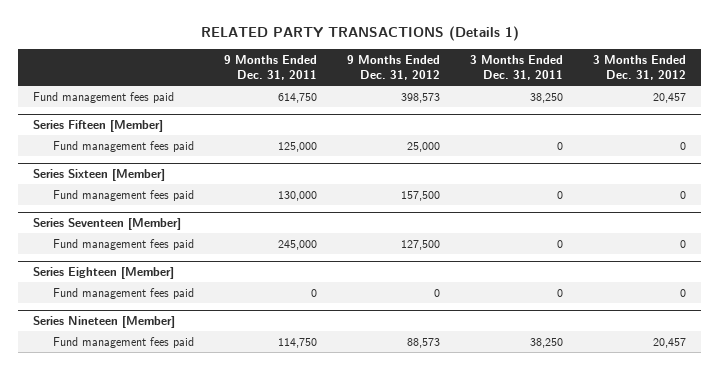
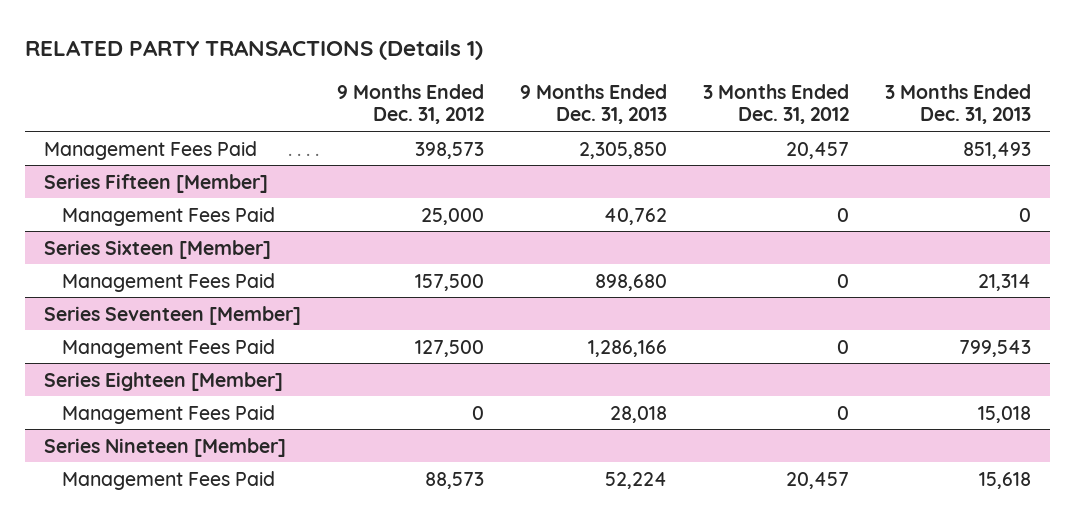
- | 9 Months Ended Dec. 31, 2011 | 9 Months Ended Dec. 31, 2012 | 3 Months Ended Dec. 31, 2011 | 3 Months Ended Dec. 31, 2012
+ | 9 Months Ended Dec. 31, 2012 | 9 Months Ended Dec. 31, 2013 | 3 Months Ended Dec. 31, 2012 | 3 Months Ended Dec. 31, 2013
- Fund management fees paid | 614,750 | 398,573 | 38,250 | 20,457
+ Management Fees Paid | 398,573 | 2,305,850 | 20,457 | 851,493
@ Series Fifteen [Member]
- Fund management fees paid | 125,000 | 25,000 | 0 | 0
+ Management Fees Paid | 25,000 | 40,762 | 0 | 0
@ Series Sixteen [Member]
- Fund management fees paid | 130,000 | 157,500 | 0 | 0
+ Management Fees Paid | 157,500 | 898,680 | 0 | 21,314
@ Series Seventeen [Member]
- Fund management fees paid | 245,000 | 127,500 | 0 | 0
+ Management Fees Paid | 127,500 | 1,286,166 | 0 | 799,543
@ Series Eighteen [Member]
- Fund management fees paid | 0 | 0 | 0 | 0
+ Management Fees Paid | 0 | 28,018 | 0 | 15,018
@ Series Nineteen [Member]
- Fund management fees paid | 114,750 | 88,573 | 38,250 | 20,457
+ Management Fees Paid | 88,573 | 52,224 | 20,457 | 15,618

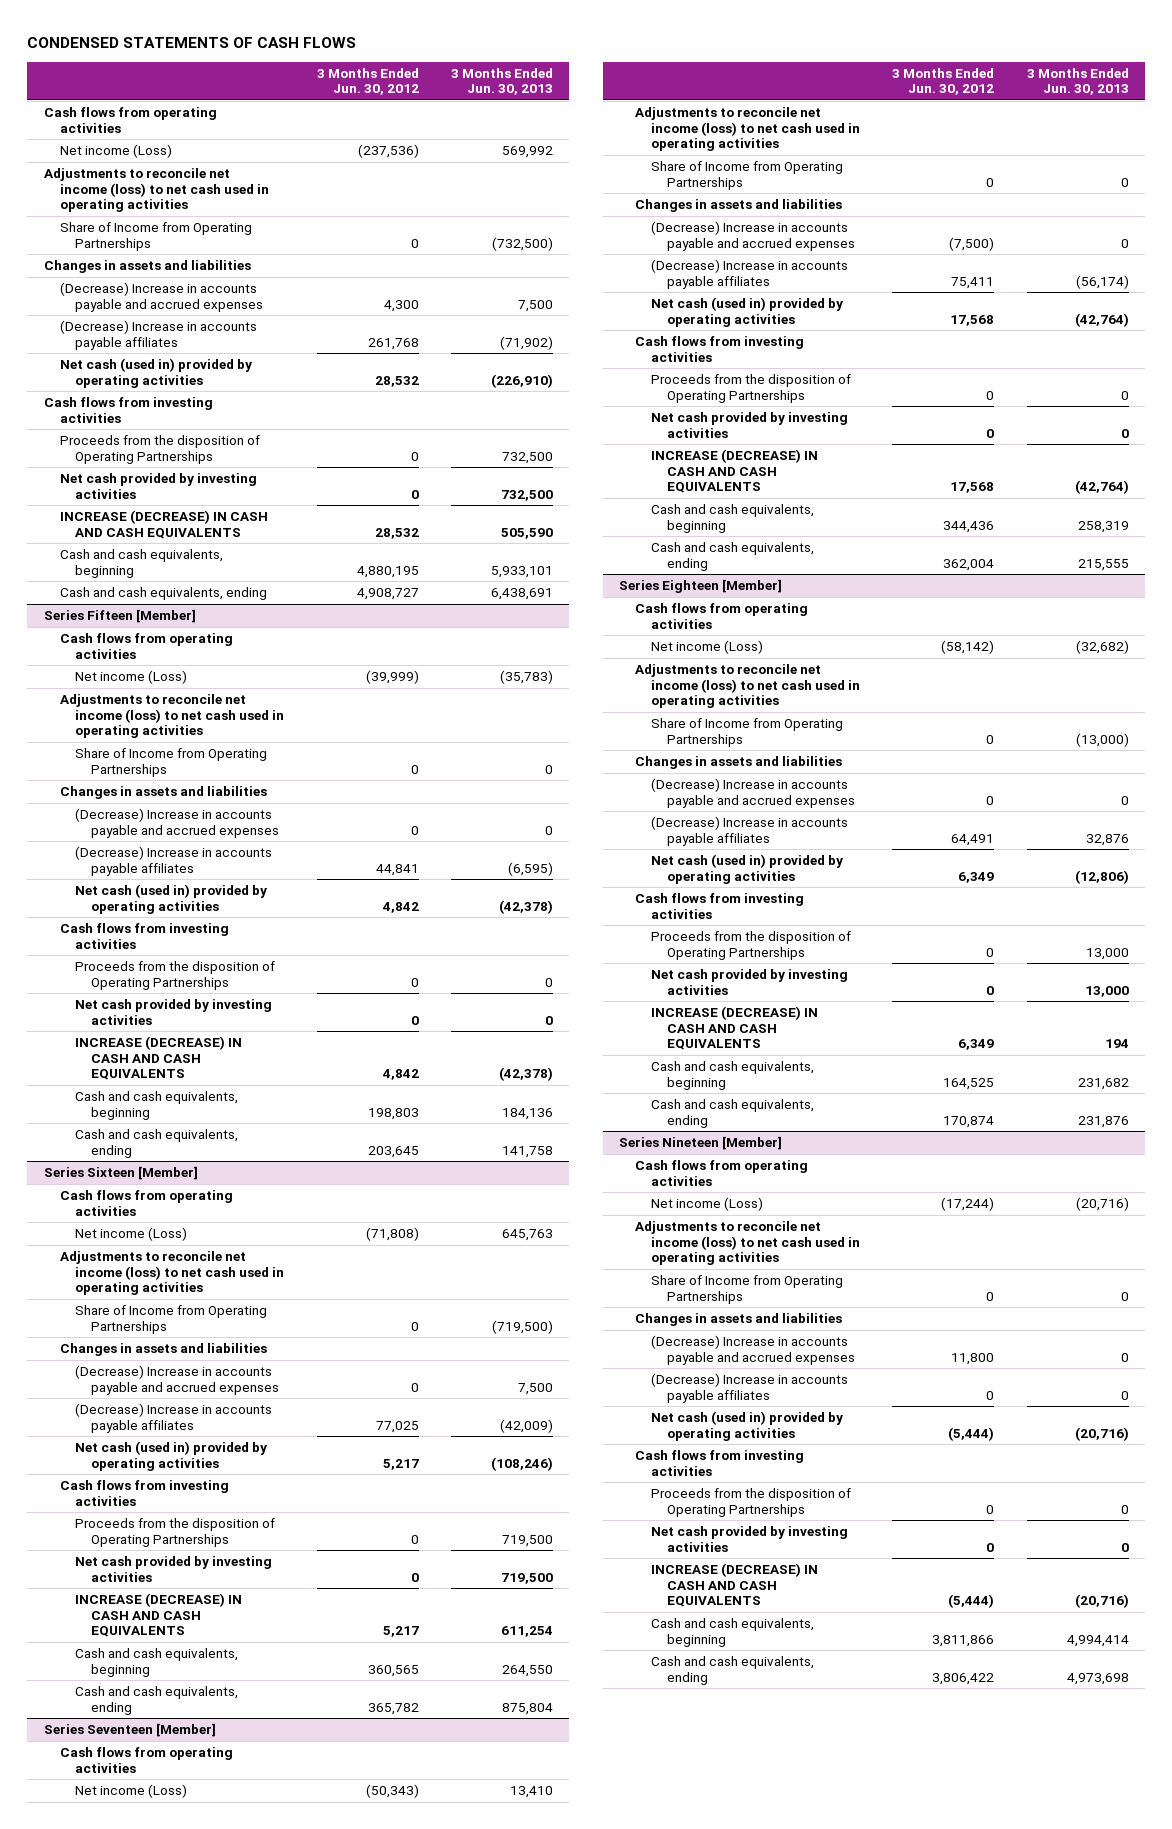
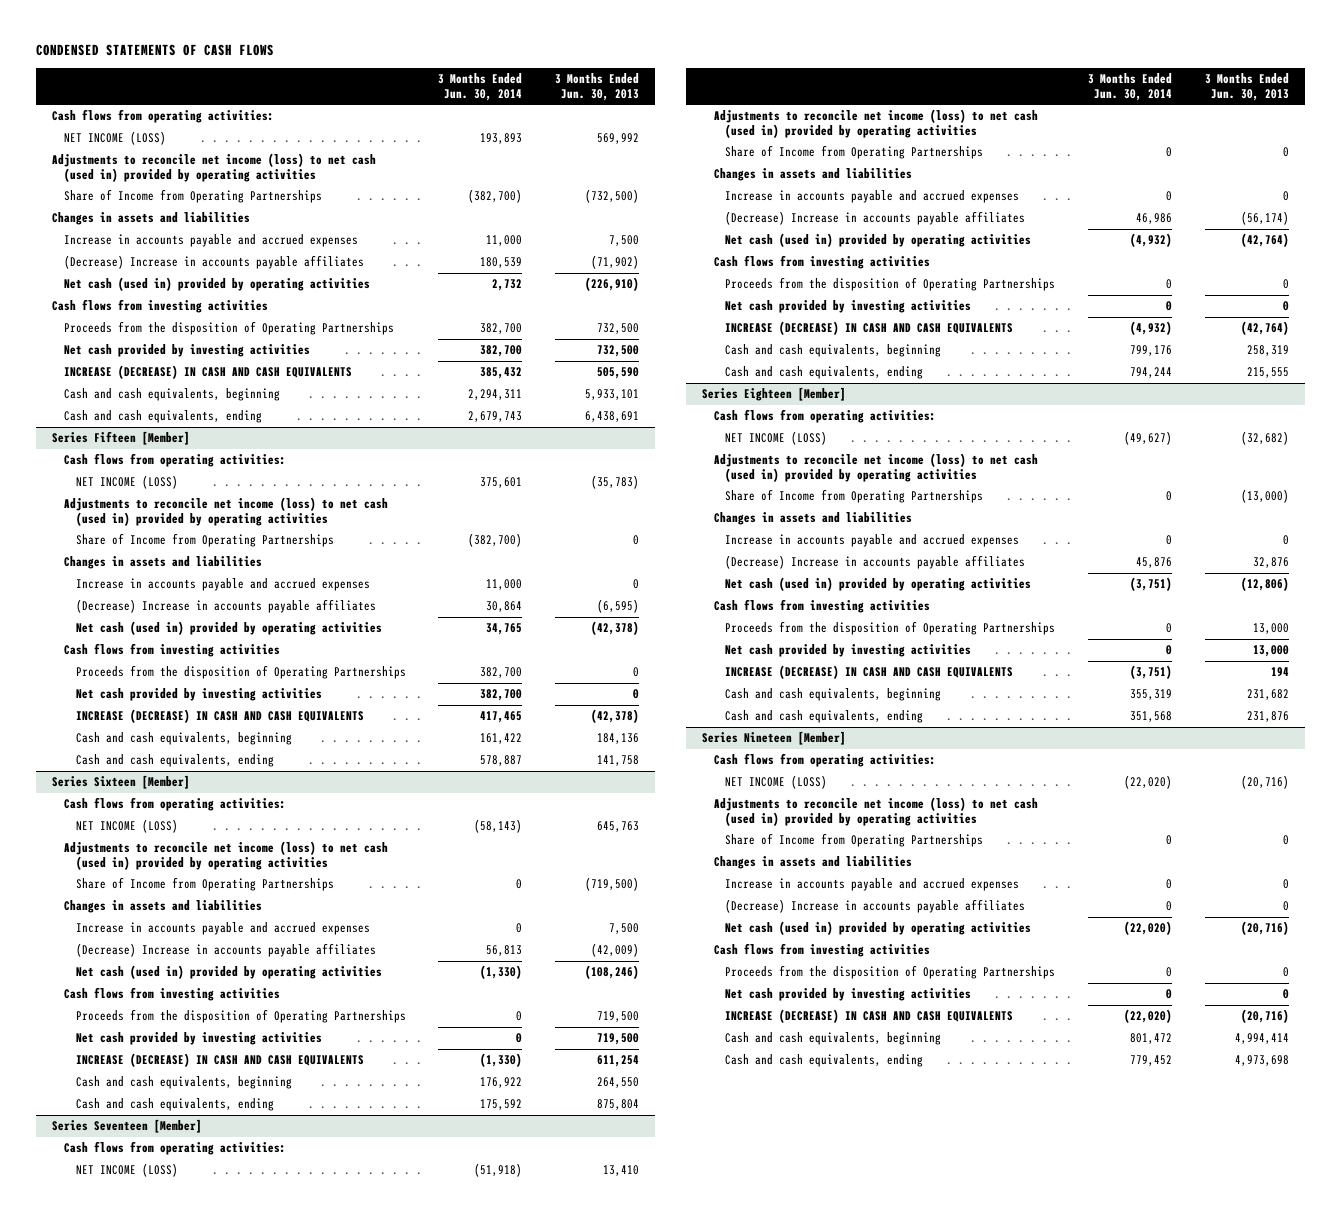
- | 3 Months Ended Jun. 30, 2012 | 3 Months Ended Jun. 30, 2013
+ | 3 Months Ended Jun. 30, 2014 | 3 Months Ended Jun. 30, 2013
- Cash flows from operating activities
- Net income (Loss) | (237,536) | 569,992
- Adjustments to reconcile net income (loss) to net cash used in operating activities
+ Cash flows from operating activities:
+ NET INCOME (LOSS) | 193,893 | 569,992
+ Adjustments to reconcile net income (loss) to net cash (used in) provided by operating activities
- (Decrease) Increase in accounts payable and accrued expenses | 4,300 | 7,500
+ Increase in accounts payable and accrued expenses | 11,000 | 7,500
@ Series Fifteen [Member]
- Cash flows from operating activities
- Net income (Loss) | (39,999) | (35,783)
- Adjustments to reconcile net income (loss) to net cash used in operating activities
+ Cash flows from operating activities:
+ NET INCOME (LOSS) | 375,601 | (35,783)
+ Adjustments to reconcile net income (loss) to net cash (used in) provided by operating activities
- (Decrease) Increase in accounts payable and accrued expenses | 0 | 0
+ Increase in accounts payable and accrued expenses | 11,000 | 0
@ Series Sixteen [Member]
- Cash flows from operating activities
- Net income (Loss) | (71,808) | 645,763
- Adjustments to reconcile net income (loss) to net cash used in operating activities
+ Cash flows from operating activities:
+ NET INCOME (LOSS) | (58,143) | 645,763
+ Adjustments to reconcile net income (loss) to net cash (used in) provided by operating activities
- (Decrease) Increase in accounts payable and accrued expenses | 0 | 7,500
+ Increase in accounts payable and accrued expenses | 0 | 7,500
@ Series Seventeen [Member]
- Cash flows from operating activities
- Net income (Loss) | (50,343) | 13,410
- Adjustments to reconcile net income (loss) to net cash used in operating activities
+ Cash flows from operating activities:
+ NET INCOME (LOSS) | (51,918) | 13,410
+ Adjustments to reconcile net income (loss) to net cash (used in) provided by operating activities
- (Decrease) Increase in accounts payable and accrued expenses | (7,500) | 0
+ Increase in accounts payable and accrued expenses | 0 | 0
@ Series Eighteen [Member]
- Cash flows from operating activities
- Net income (Loss) | (58,142) | (32,682)
- Adjustments to reconcile net income (loss) to net cash used in operating activities
+ Cash flows from operating activities:
+ NET INCOME (LOSS) | (49,627) | (32,682)
+ Adjustments to reconcile net income (loss) to net cash (used in) provided by operating activities
- (Decrease) Increase in accounts payable and accrued expenses | 0 | 0
+ Increase in accounts payable and accrued expenses | 0 | 0
@ Series Nineteen [Member]
- Cash flows from operating activities
- Net income (Loss) | (17,244) | (20,716)
- Adjustments to reconcile net income (loss) to net cash used in operating activities
+ Cash flows from operating activities:
+ NET INCOME (LOSS) | (22,020) | (20,716)
+ Adjustments to reconcile net income (loss) to net cash (used in) provided by operating activities
- (Decrease) Increase in accounts payable and accrued expenses | 11,800 | 0
+ Increase in accounts payable and accrued expenses | 0 | 0

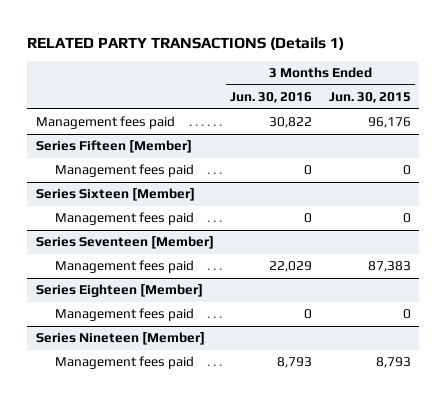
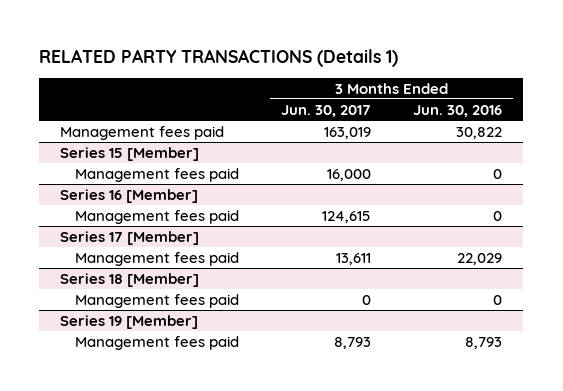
- | 3 Months Ended Jun. 30, 2016 | 3 Months Ended Jun. 30, 2015
+ | 3 Months Ended Jun. 30, 2017 | 3 Months Ended Jun. 30, 2016
- Series Fifteen [Member]
+ Series 15 [Member]
- Series Sixteen [Member]
+ Series 16 [Member]
- Series Seventeen [Member]
+ Series 17 [Member]
- Series Eighteen [Member]
+ Series 18 [Member]
- Series Nineteen [Member]
+ Series 19 [Member]

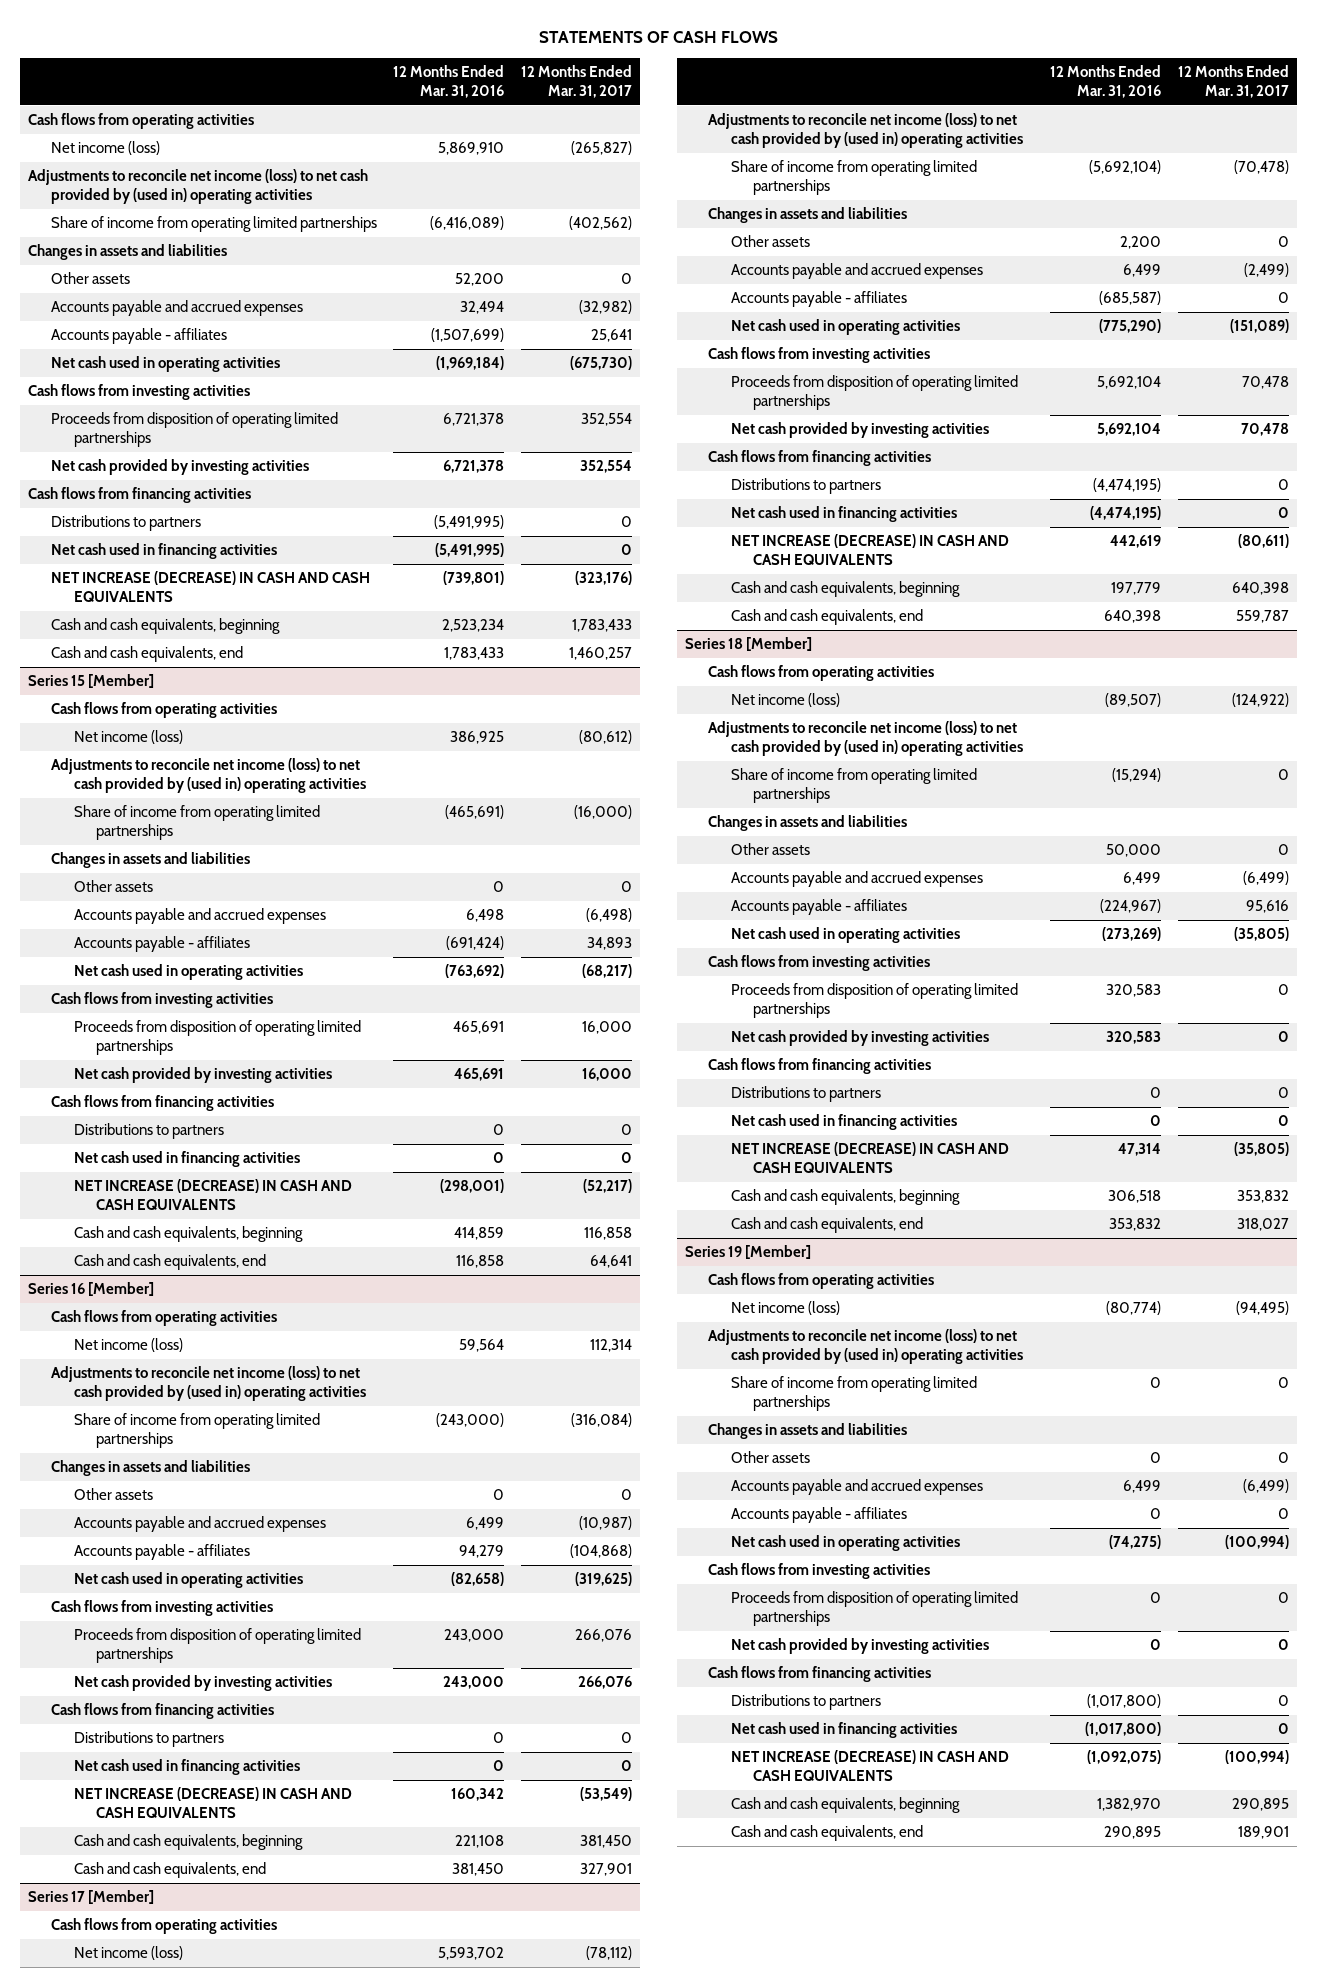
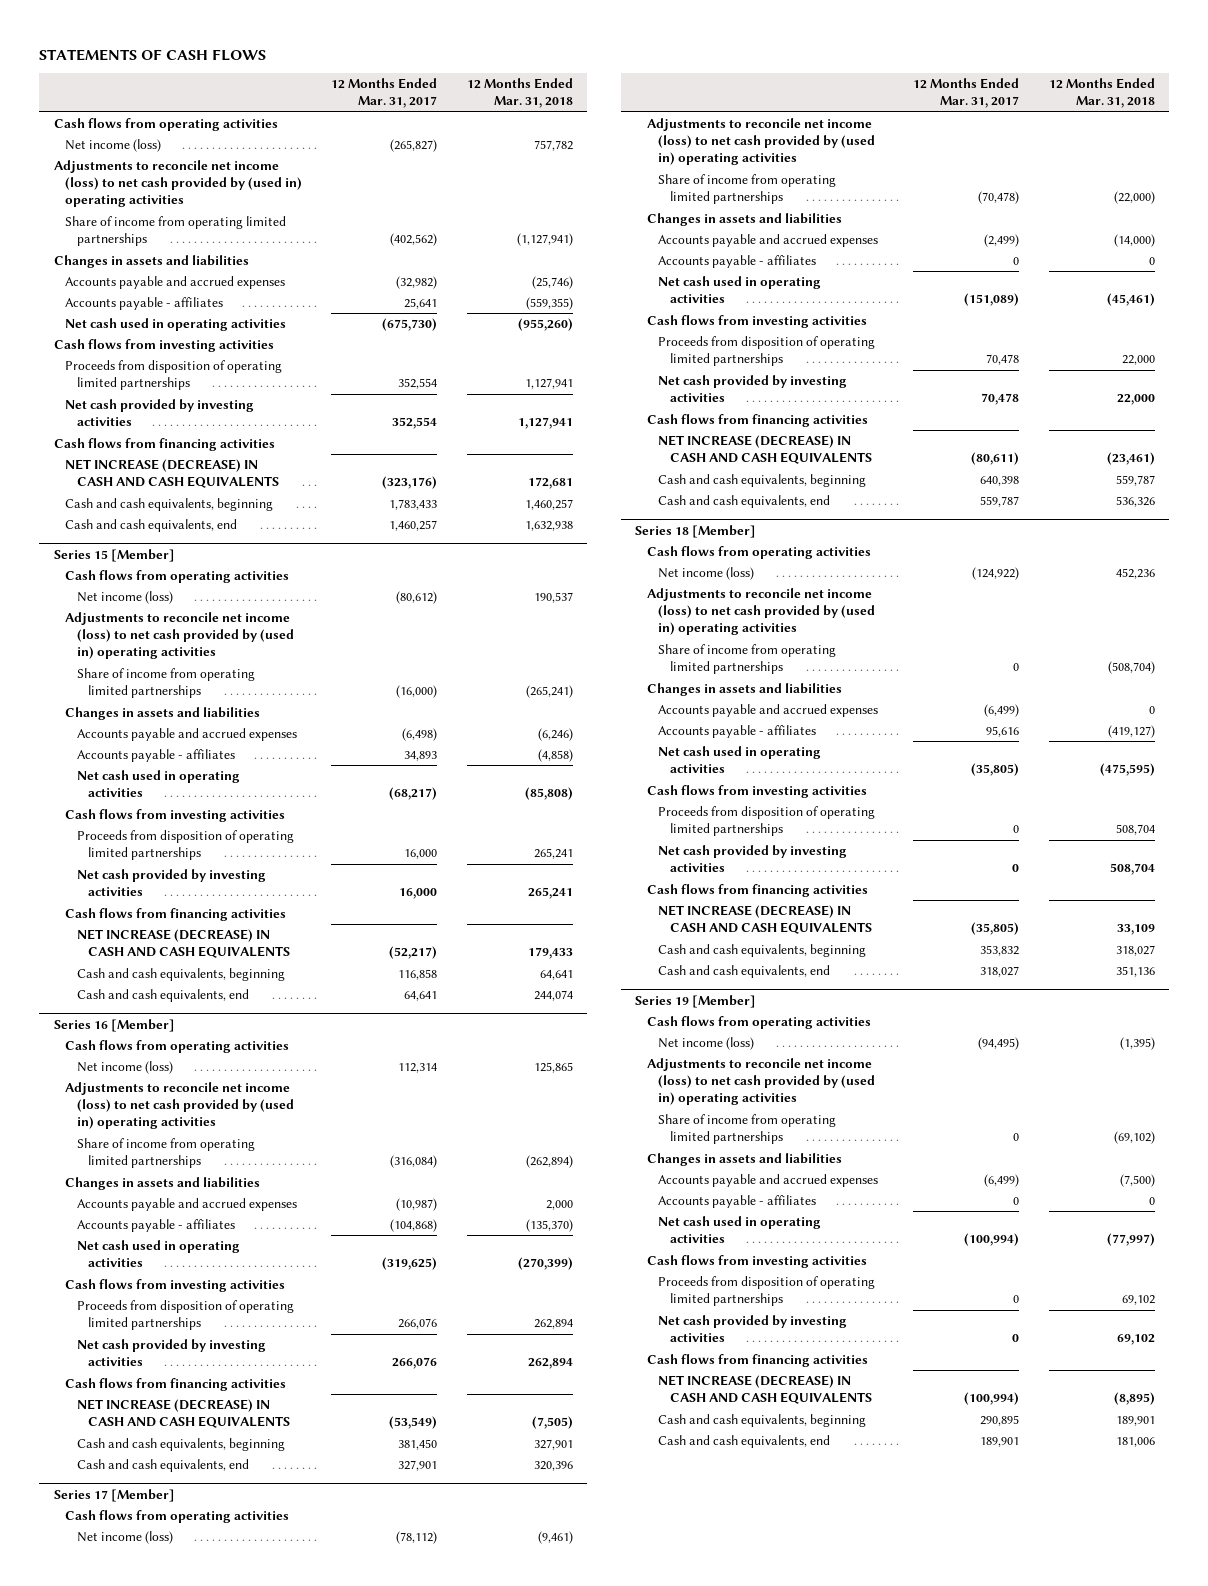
- | 12 Months Ended Mar. 31, 2016 | 12 Months Ended Mar. 31, 2017
+ | 12 Months Ended Mar. 31, 2017 | 12 Months Ended Mar. 31, 2018
- Other assets | 52,200 | 0
- Distributions to partners | (5,491,995) | 0
- Net cash used in financing activities | (5,491,995) | 0
@ Series 15 [Member]
- Other assets | 0 | 0
- Distributions to partners | 0 | 0
- Net cash used in financing activities | 0 | 0
@ Series 16 [Member]
- Other assets | 0 | 0
- Distributions to partners | 0 | 0
- Net cash used in financing activities | 0 | 0
@ Series 17 [Member]
- Other assets | 2,200 | 0
- Distributions to partners | (4,474,195) | 0
- Net cash used in financing activities | (4,474,195) | 0
@ Series 18 [Member]
- Other assets | 50,000 | 0
- Distributions to partners | 0 | 0
- Net cash used in financing activities | 0 | 0
@ Series 19 [Member]
- Other assets | 0 | 0
- Distributions to partners | (1,017,800) | 0
- Net cash used in financing activities | (1,017,800) | 0

